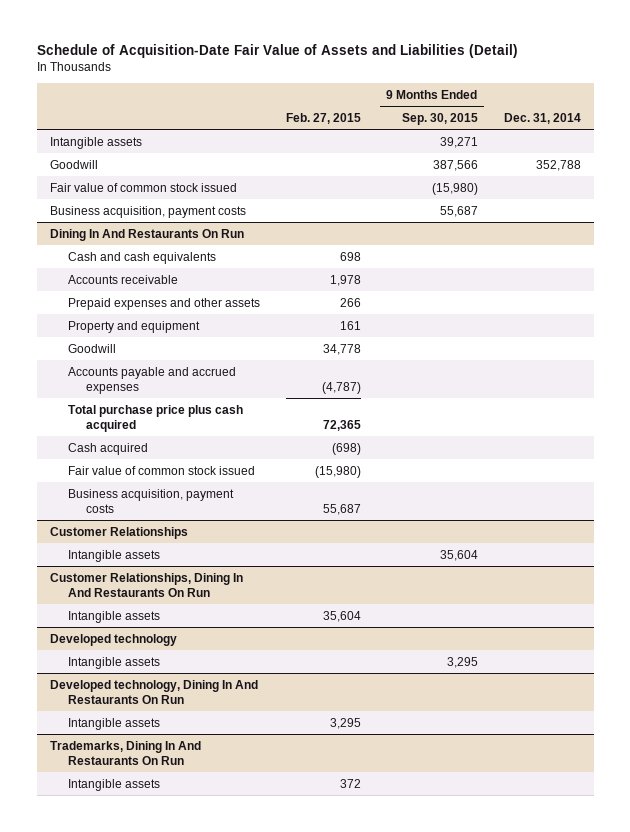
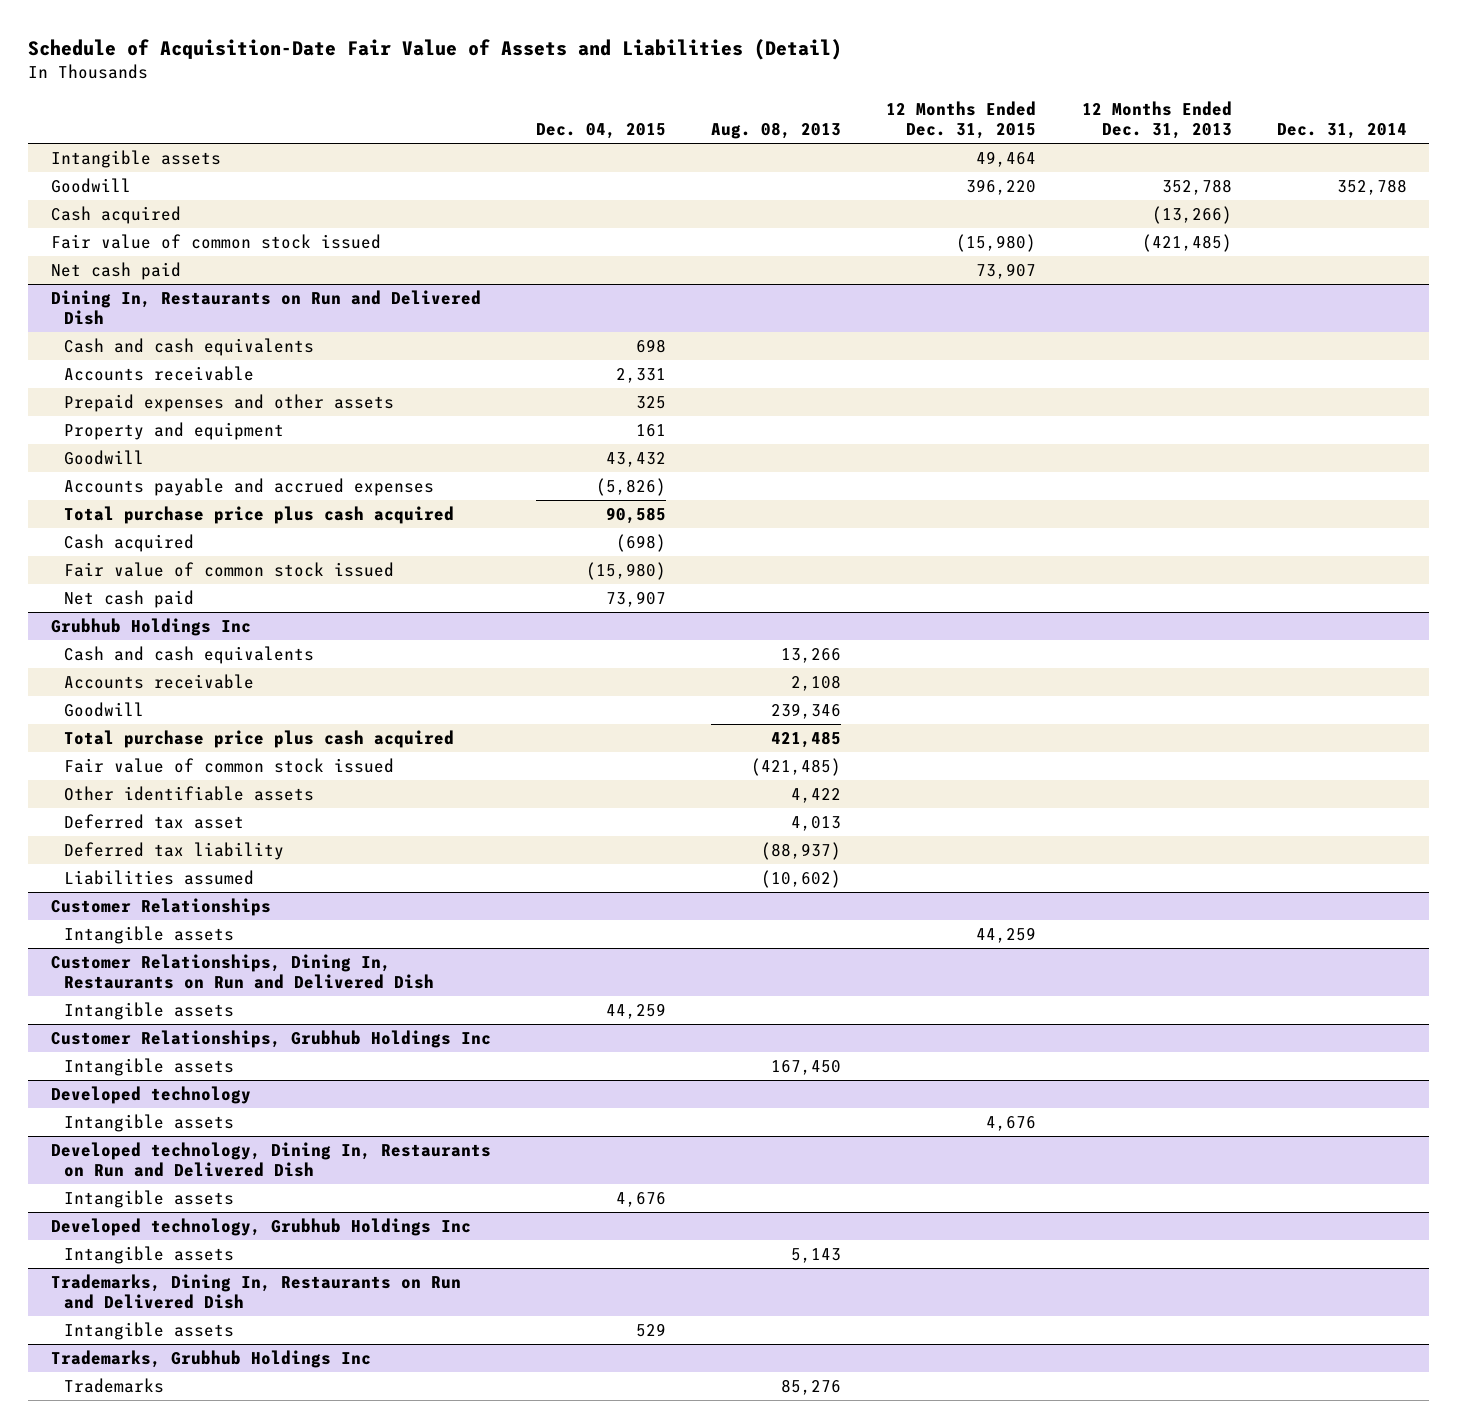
- | Feb. 27, 2015 | 9 Months Ended Sep. 30, 2015 | Dec. 31, 2014
+ | Dec. 04, 2015 | Aug. 08, 2013 | 12 Months Ended Dec. 31, 2015 | 12 Months Ended Dec. 31, 2013 | Dec. 31, 2014
+ Cash acquired | | | | (13,266) |
- Business acquisition, payment costs | | 55,687 |
- Dining In And Restaurants On Run
- Cash and cash equivalents | 698 | |
- Accounts receivable | 1,978 | |
- Prepaid expenses and other assets | 266 | |
- Property and equipment | 161 | |
- Goodwill | 34,778 | |
- Accounts payable and accrued expenses | (4,787) | |
- Total purchase price plus cash acquired | 72,365 | |
- Cash acquired | (698) | |
- Fair value of common stock issued | (15,980) | |
- Business acquisition, payment costs | 55,687 | |
+ Net cash paid | | | 73,907 | |
+ Dining In, Restaurants on Run and Delivered Dish
+ Cash and cash equivalents | 698 | | | |
+ Accounts receivable | 2,331 | | | |
+ Prepaid expenses and other assets | 325 | | | |
+ Property and equipment | 161 | | | |
+ Goodwill | 43,432 | | | |
+ Accounts payable and accrued expenses | (5,826) | | | |
+ Total purchase price plus cash acquired | 90,585 | | | |
+ Cash acquired | (698) | | | |
+ Fair value of common stock issued | (15,980) | | | |
+ Net cash paid | 73,907 | | | |
+ Grubhub Holdings Inc
+ Cash and cash equivalents | | 13,266 | | |
+ Accounts receivable | | 2,108 | | |
+ Goodwill | | 239,346 | | |
+ Total purchase price plus cash acquired | | 421,485 | | |
+ Fair value of common stock issued | | (421,485) | | |
+ Other identifiable assets | | 4,422 | | |
+ Deferred tax asset | | 4,013 | | |
+ Deferred tax liability | | (88,937) | | |
+ Liabilities assumed | | (10,602) | | |
- Customer Relationships, Dining In And Restaurants On Run
+ Customer Relationships, Dining In, Restaurants on Run and Delivered Dish
+ Customer Relationships, Grubhub Holdings Inc
+ Intangible assets | | 167,450 | | |
- Developed technology, Dining In And Restaurants On Run
+ Developed technology, Dining In, Restaurants on Run and Delivered Dish
- Trademarks, Dining In And Restaurants On Run
+ Developed technology, Grubhub Holdings Inc
+ Intangible assets | | 5,143 | | |
+ Trademarks, Dining In, Restaurants on Run and Delivered Dish
+ Trademarks, Grubhub Holdings Inc
+ Trademarks | | 85,276 | | |

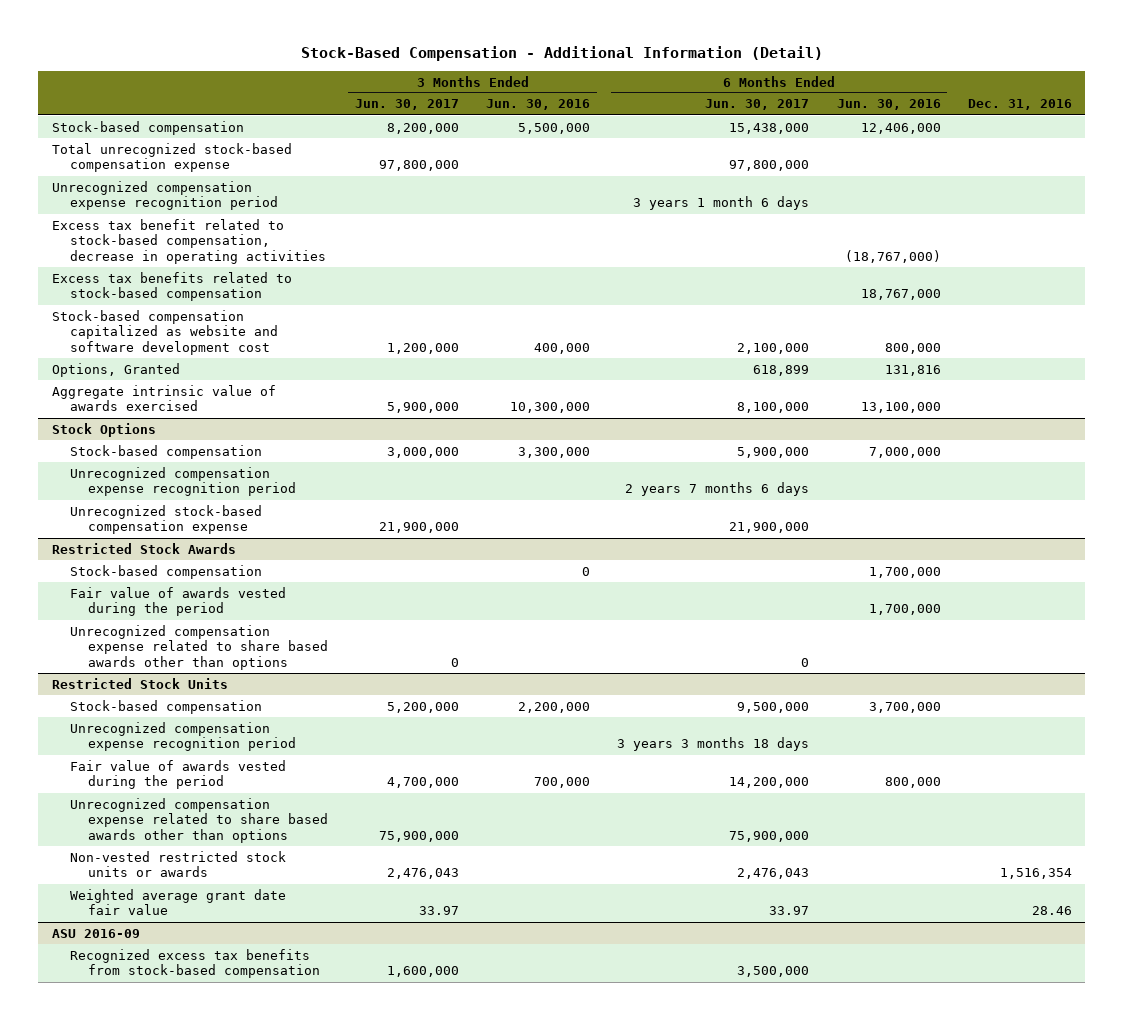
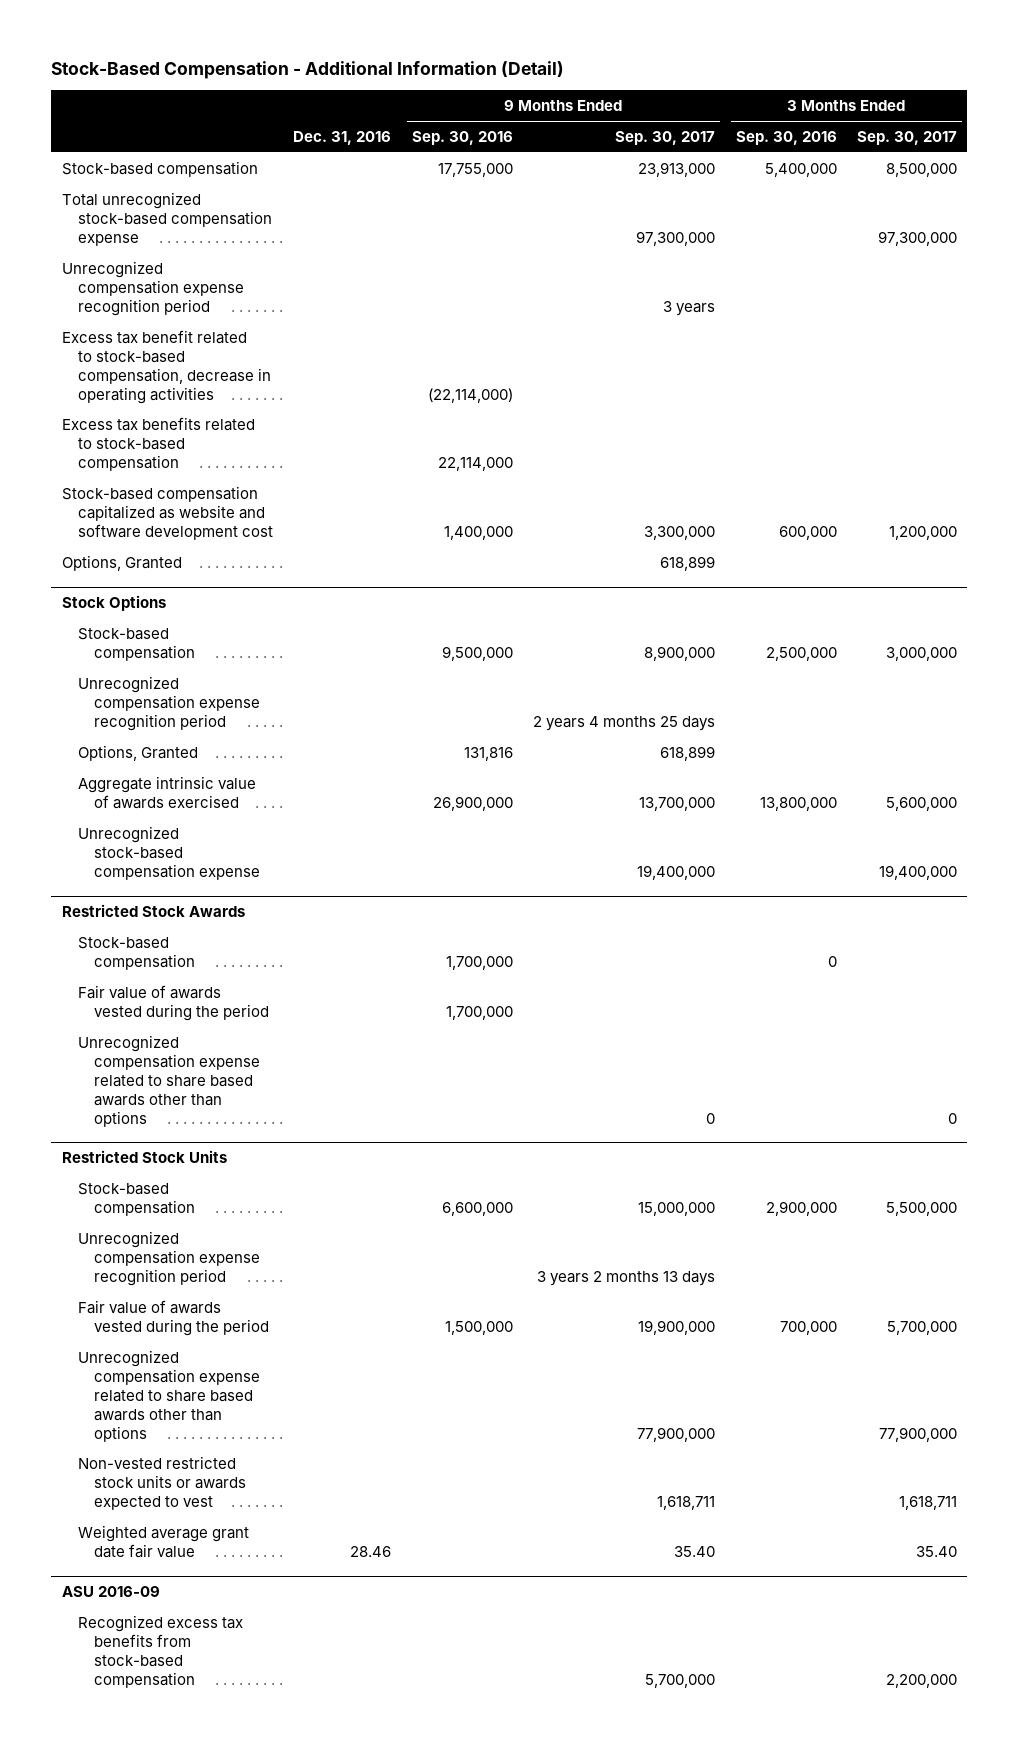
- | 3 Months Ended Jun. 30, 2017 | 3 Months Ended Jun. 30, 2016 | 6 Months Ended Jun. 30, 2017 | 6 Months Ended Jun. 30, 2016 | Dec. 31, 2016
+ | Dec. 31, 2016 | 9 Months Ended Sep. 30, 2016 | 9 Months Ended Sep. 30, 2017 | 3 Months Ended Sep. 30, 2016 | 3 Months Ended Sep. 30, 2017
- Aggregate intrinsic value of awards exercised | 5,900,000 | 10,300,000 | 8,100,000 | 13,100,000 |
@ Stock Options
+ Options, Granted | | 131,816 | 618,899 | |
+ Aggregate intrinsic value of awards exercised | | 26,900,000 | 13,700,000 | 13,800,000 | 5,600,000
@ Restricted Stock Units
- Non-vested restricted stock units or awards | 2,476,043 | | 2,476,043 | | 1,516,354
+ Non-vested restricted stock units or awards expected to vest | | | 1,618,711 | | 1,618,711

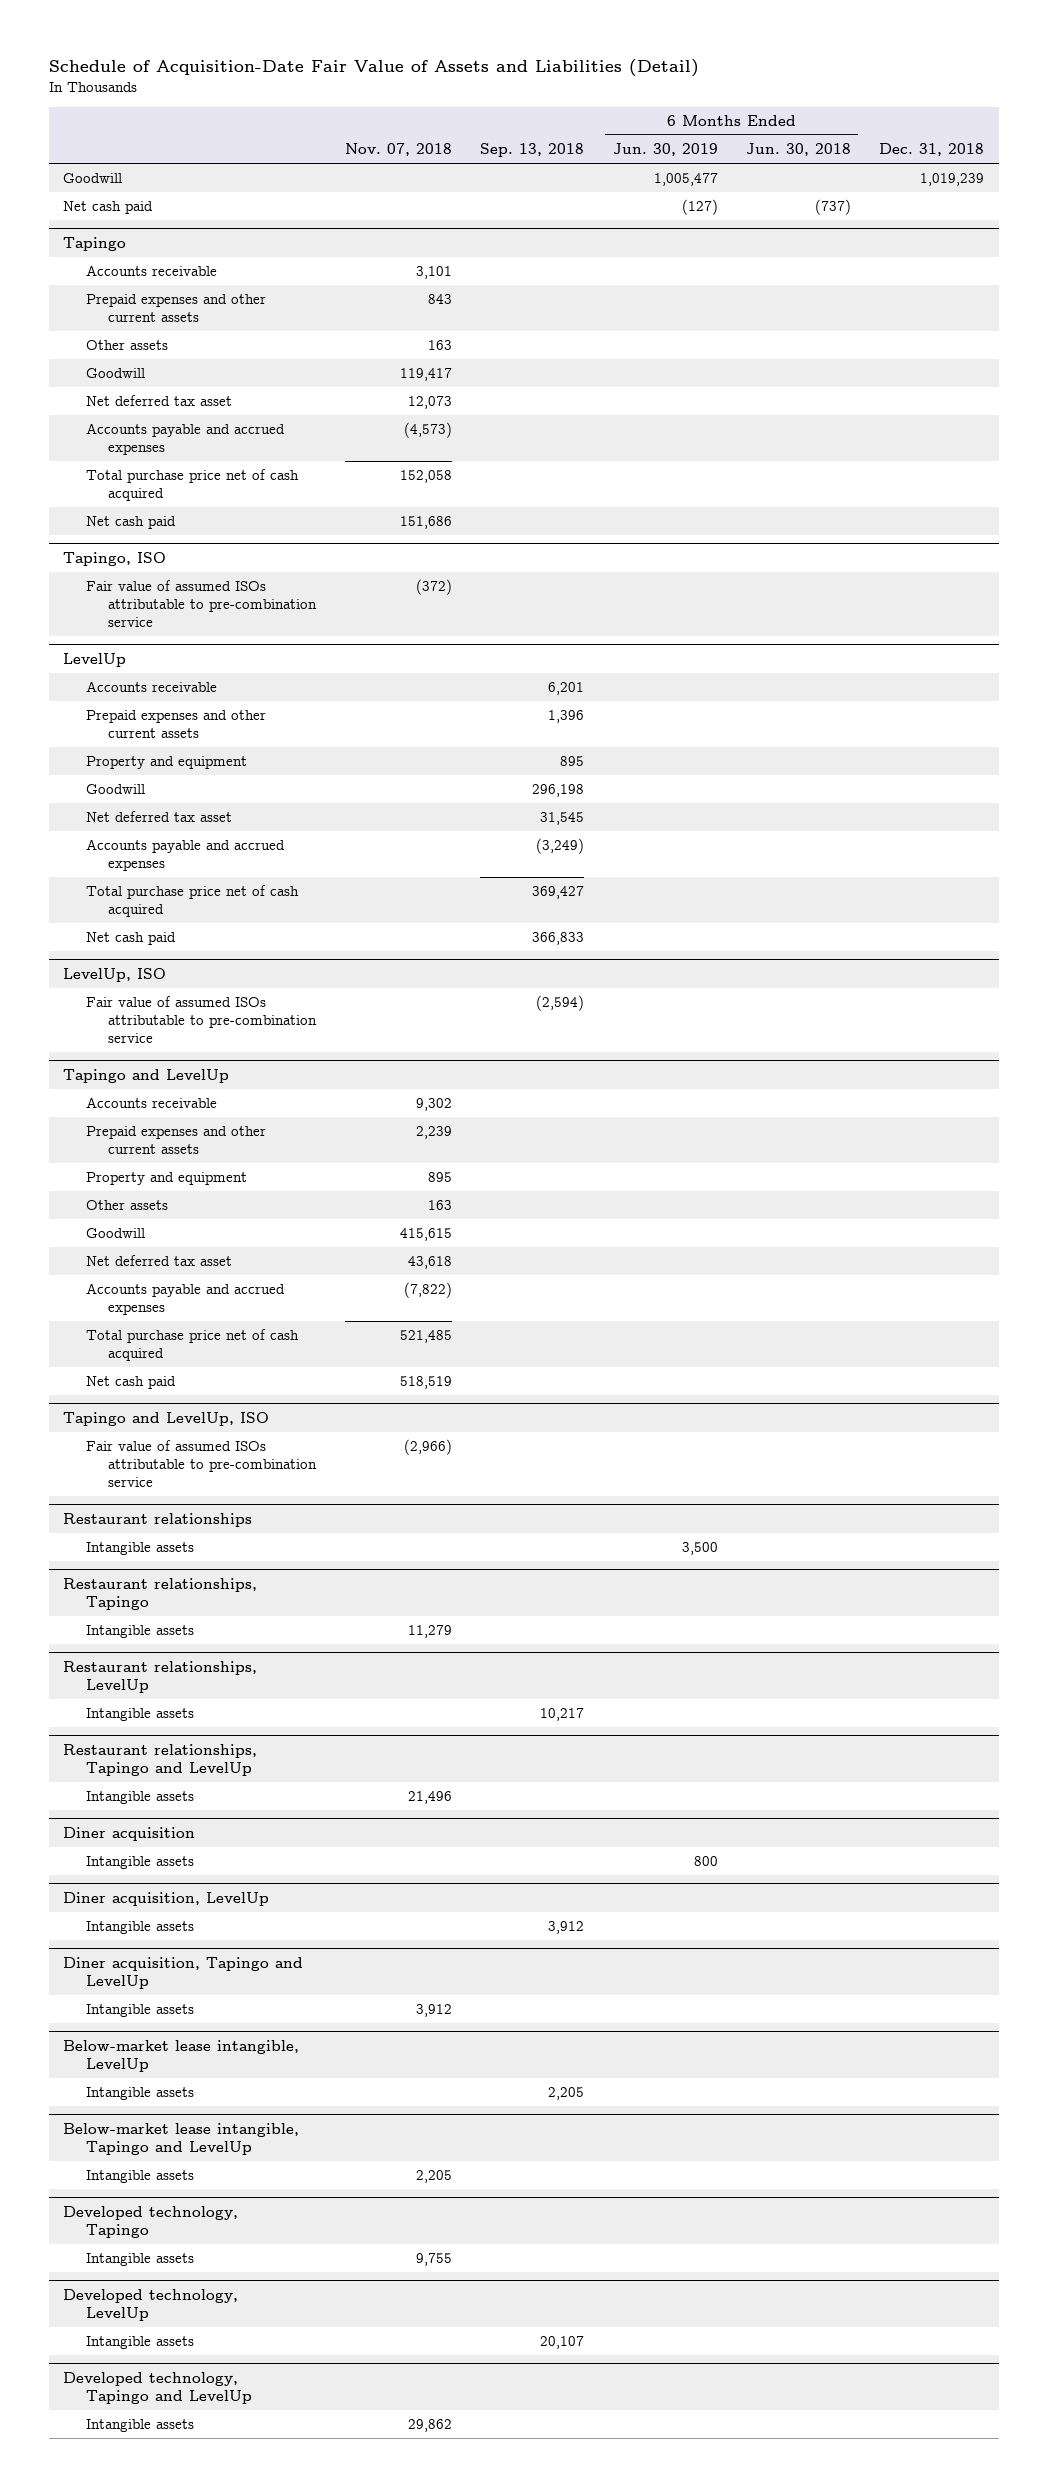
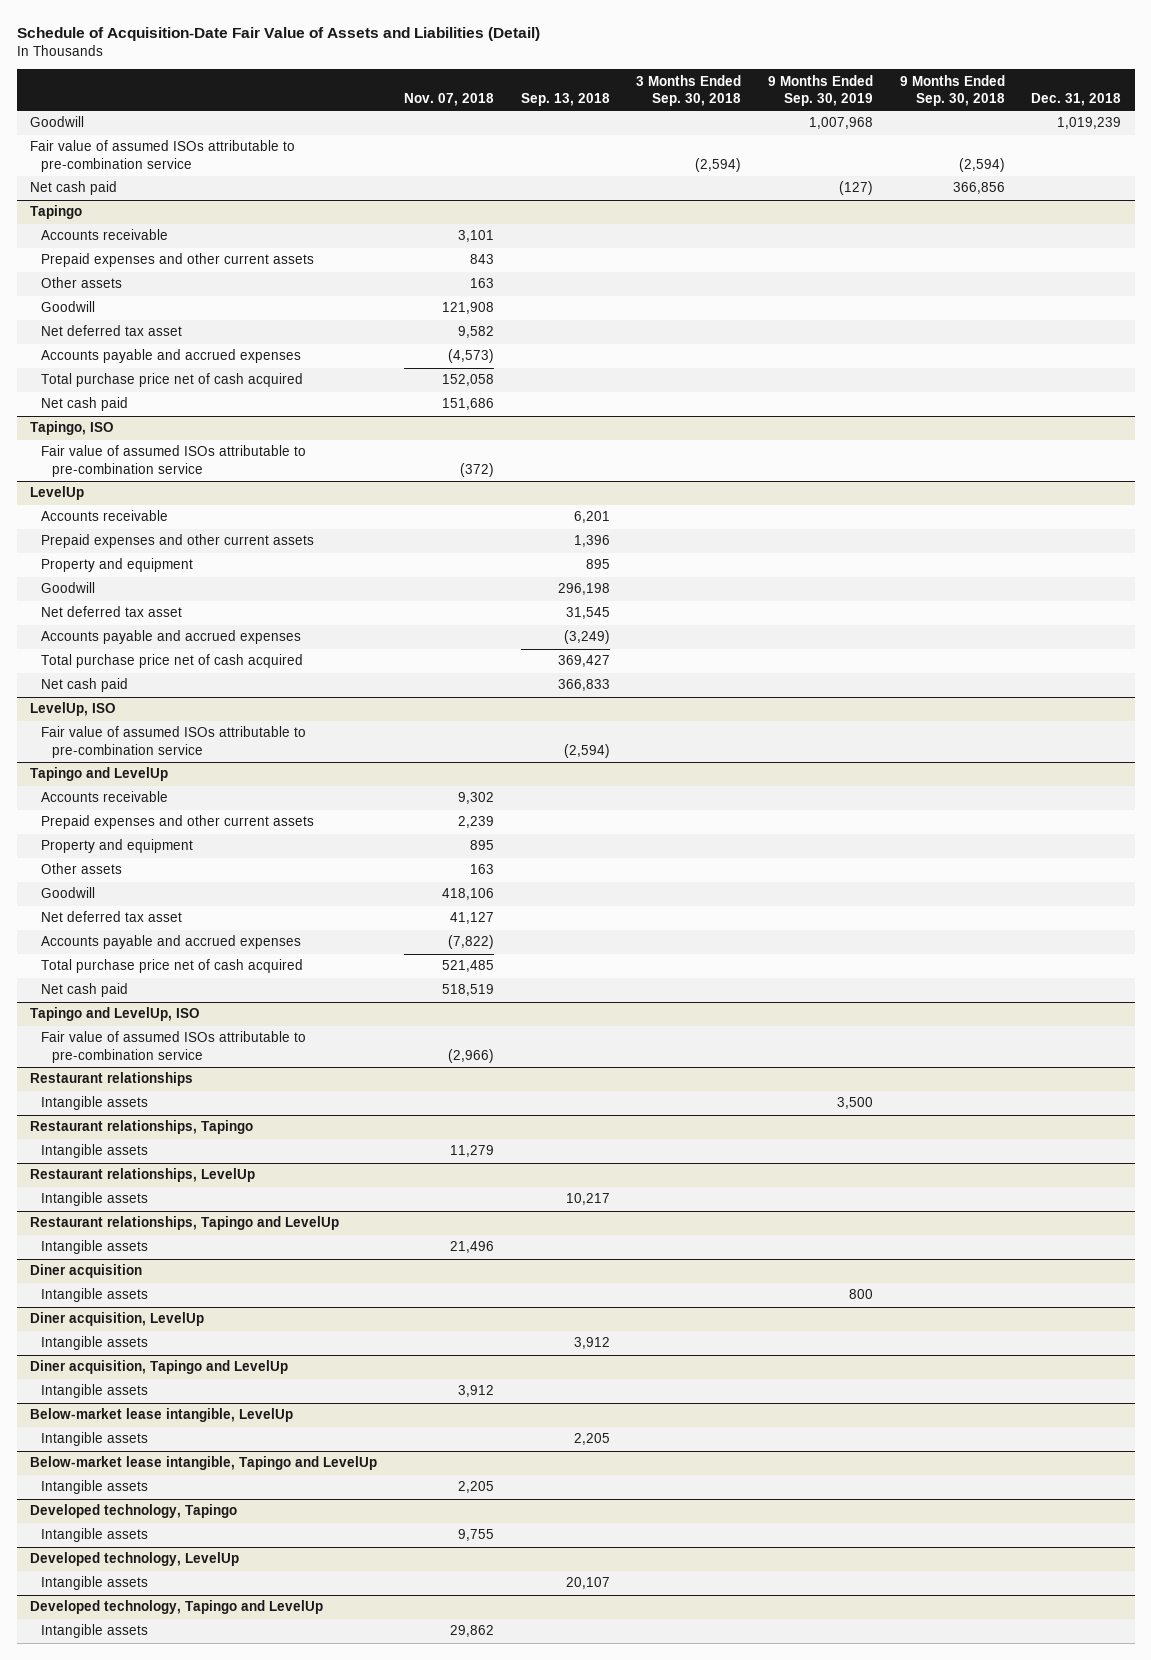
- | Nov. 07, 2018 | Sep. 13, 2018 | 6 Months Ended Jun. 30, 2019 | 6 Months Ended Jun. 30, 2018 | Dec. 31, 2018
+ | Nov. 07, 2018 | Sep. 13, 2018 | 3 Months Ended Sep. 30, 2018 | 9 Months Ended Sep. 30, 2019 | 9 Months Ended Sep. 30, 2018 | Dec. 31, 2018
+ Fair value of assumed ISOs attributable to pre-combination service | | | (2,594) | | (2,594) |
@ Tapingo
- Goodwill | 119,417 | | | |
- Net deferred tax asset | 12,073 | | | |
+ Goodwill | 121,908 | | | | |
+ Net deferred tax asset | 9,582 | | | | |
@ Tapingo and LevelUp
- Goodwill | 415,615 | | | |
- Net deferred tax asset | 43,618 | | | |
+ Goodwill | 418,106 | | | | |
+ Net deferred tax asset | 41,127 | | | | |

